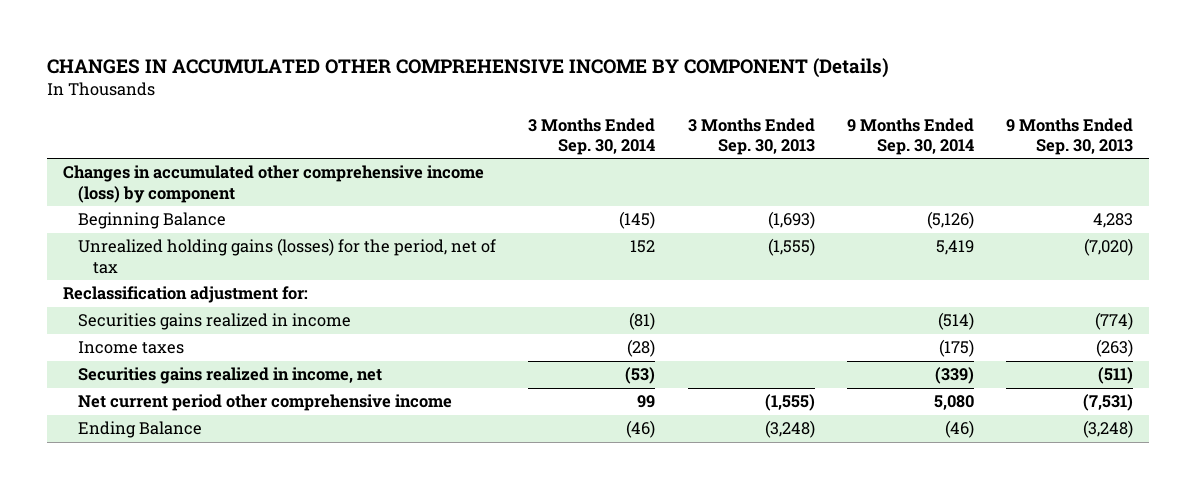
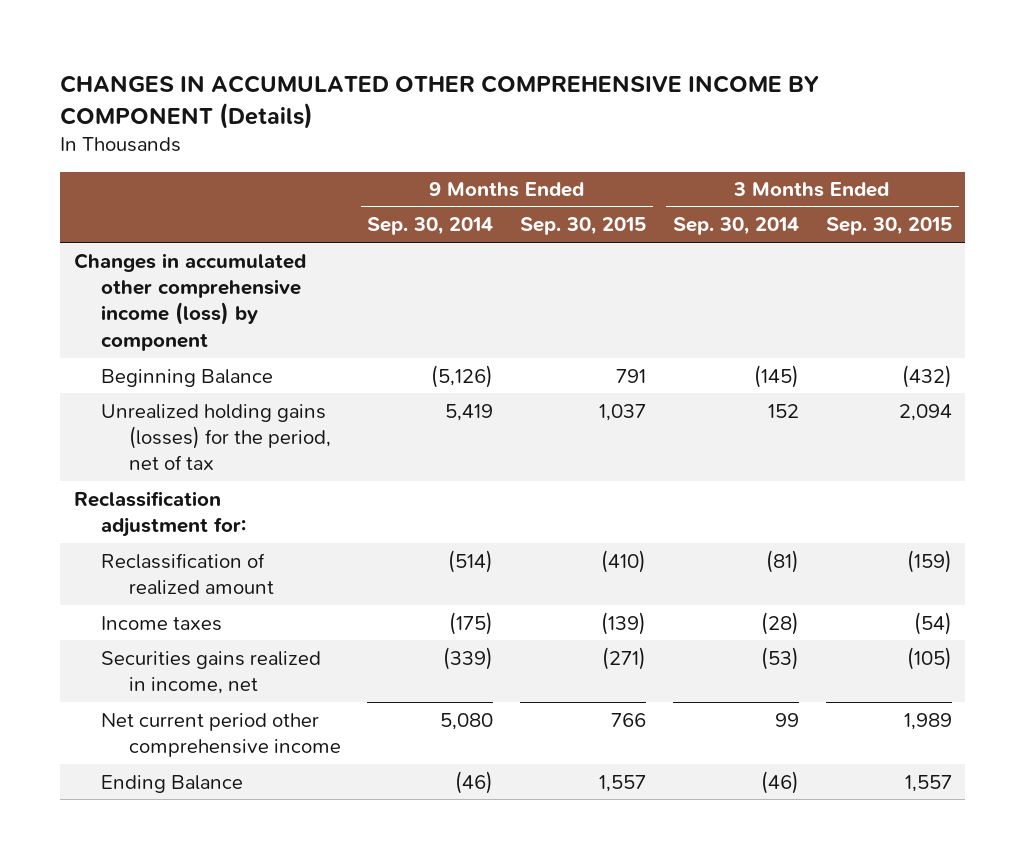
- | 3 Months Ended Sep. 30, 2014 | 3 Months Ended Sep. 30, 2013 | 9 Months Ended Sep. 30, 2014 | 9 Months Ended Sep. 30, 2013
+ | 9 Months Ended Sep. 30, 2014 | 9 Months Ended Sep. 30, 2015 | 3 Months Ended Sep. 30, 2014 | 3 Months Ended Sep. 30, 2015
- Securities gains realized in income | (81) | | (514) | (774)
+ Reclassification of realized amount | (514) | (410) | (81) | (159)

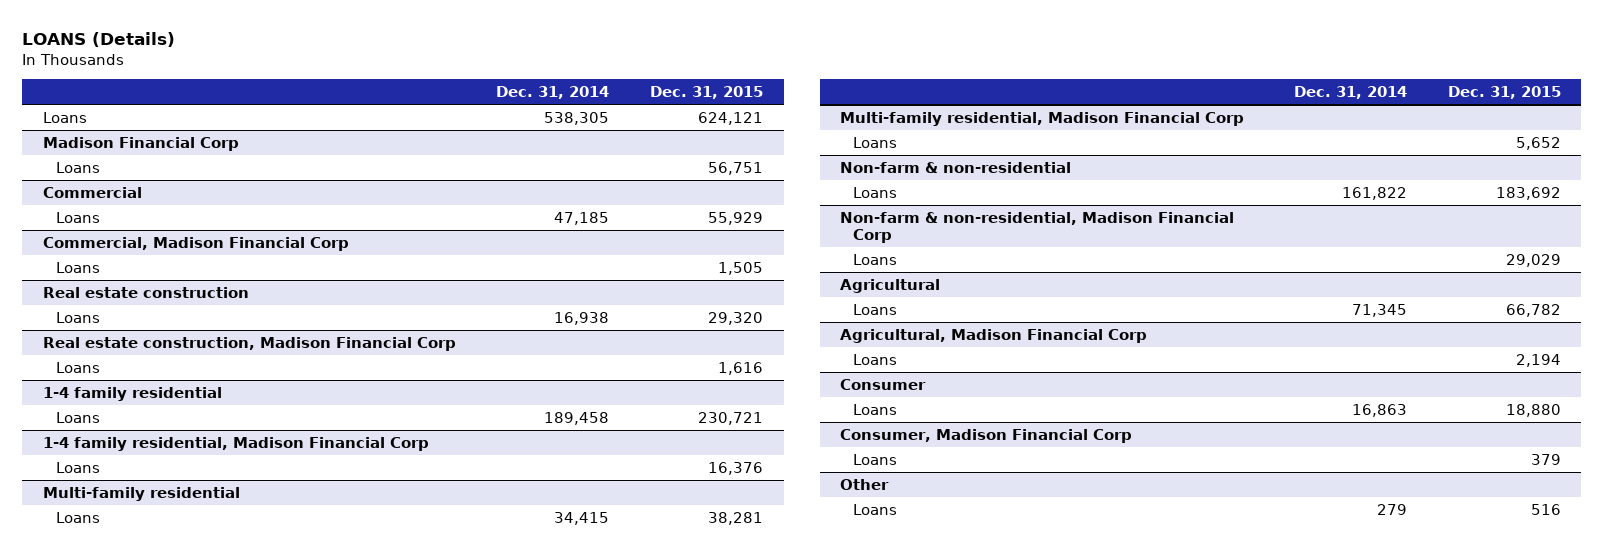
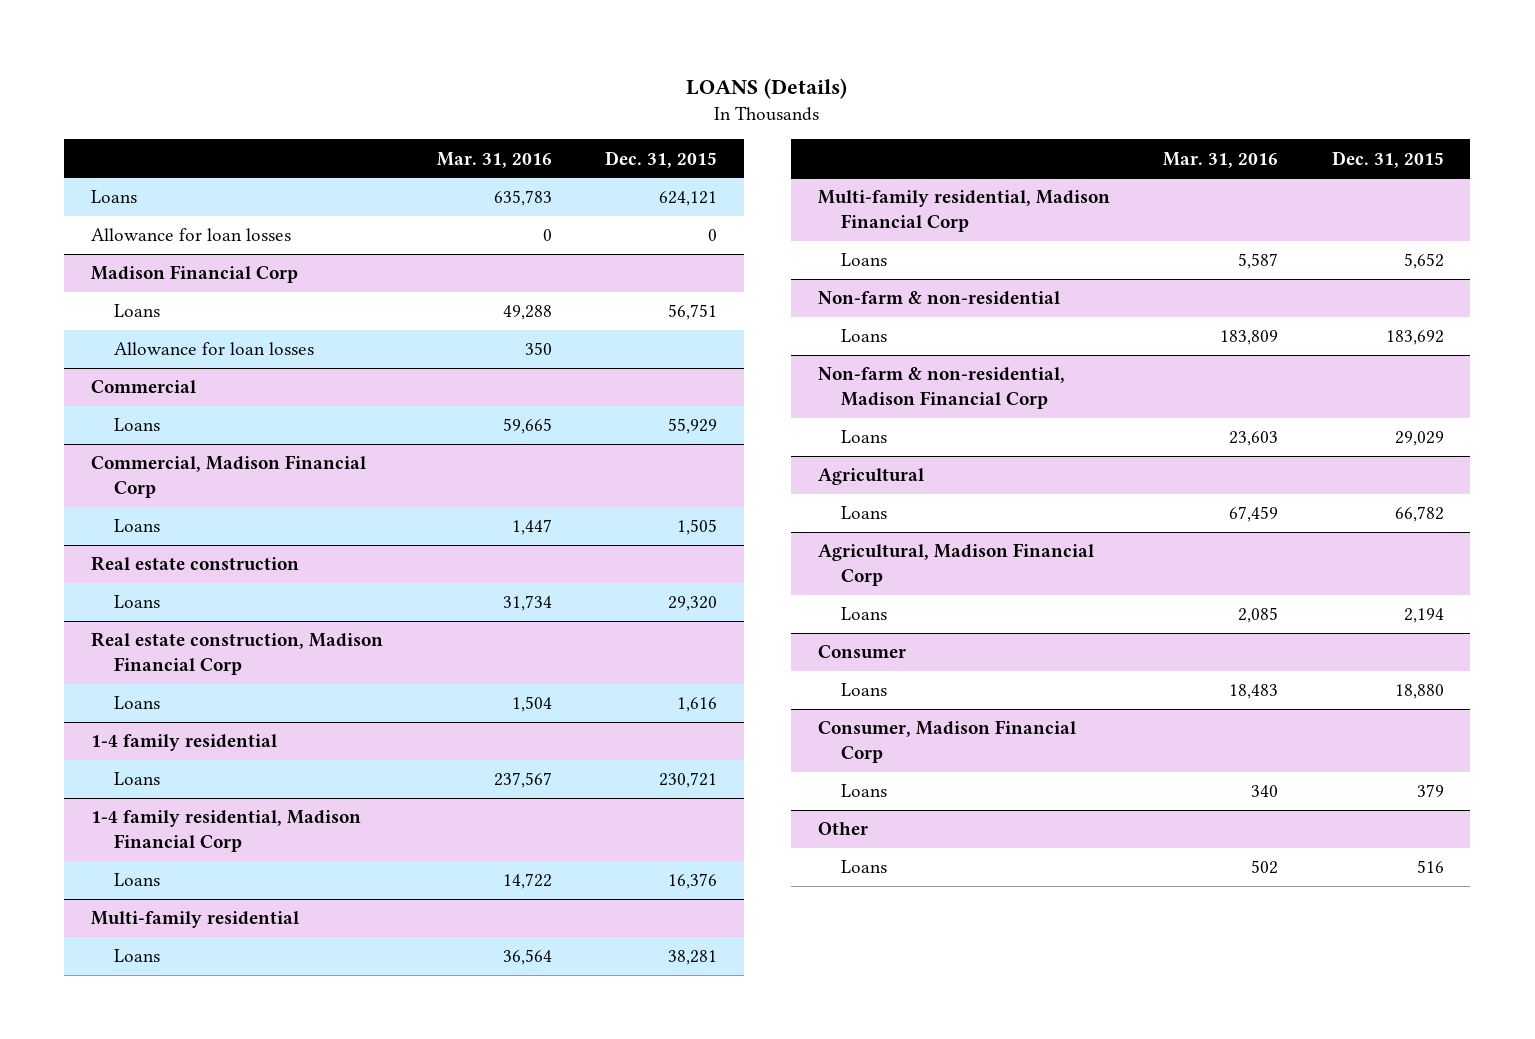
- | Dec. 31, 2014 | Dec. 31, 2015
+ | Mar. 31, 2016 | Dec. 31, 2015
+ Allowance for loan losses | 0 | 0
@ Madison Financial Corp
+ Allowance for loan losses | 350 |

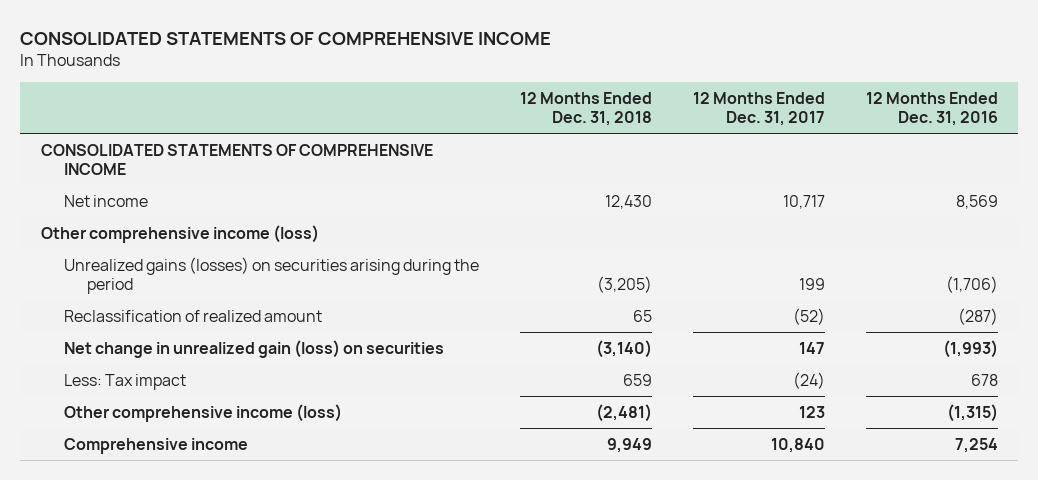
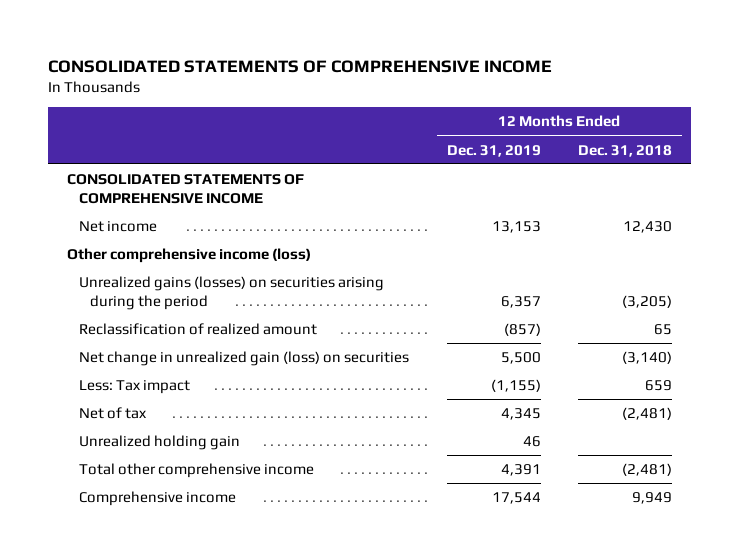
- | 12 Months Ended Dec. 31, 2018 | 12 Months Ended Dec. 31, 2017 | 12 Months Ended Dec. 31, 2016
+ | 12 Months Ended Dec. 31, 2019 | 12 Months Ended Dec. 31, 2018
- Other comprehensive income (loss) | (2,481) | 123 | (1,315)
+ Net of tax | 4,345 | (2,481)
+ Unrealized holding gain | 46 |
+ Total other comprehensive income | 4,391 | (2,481)

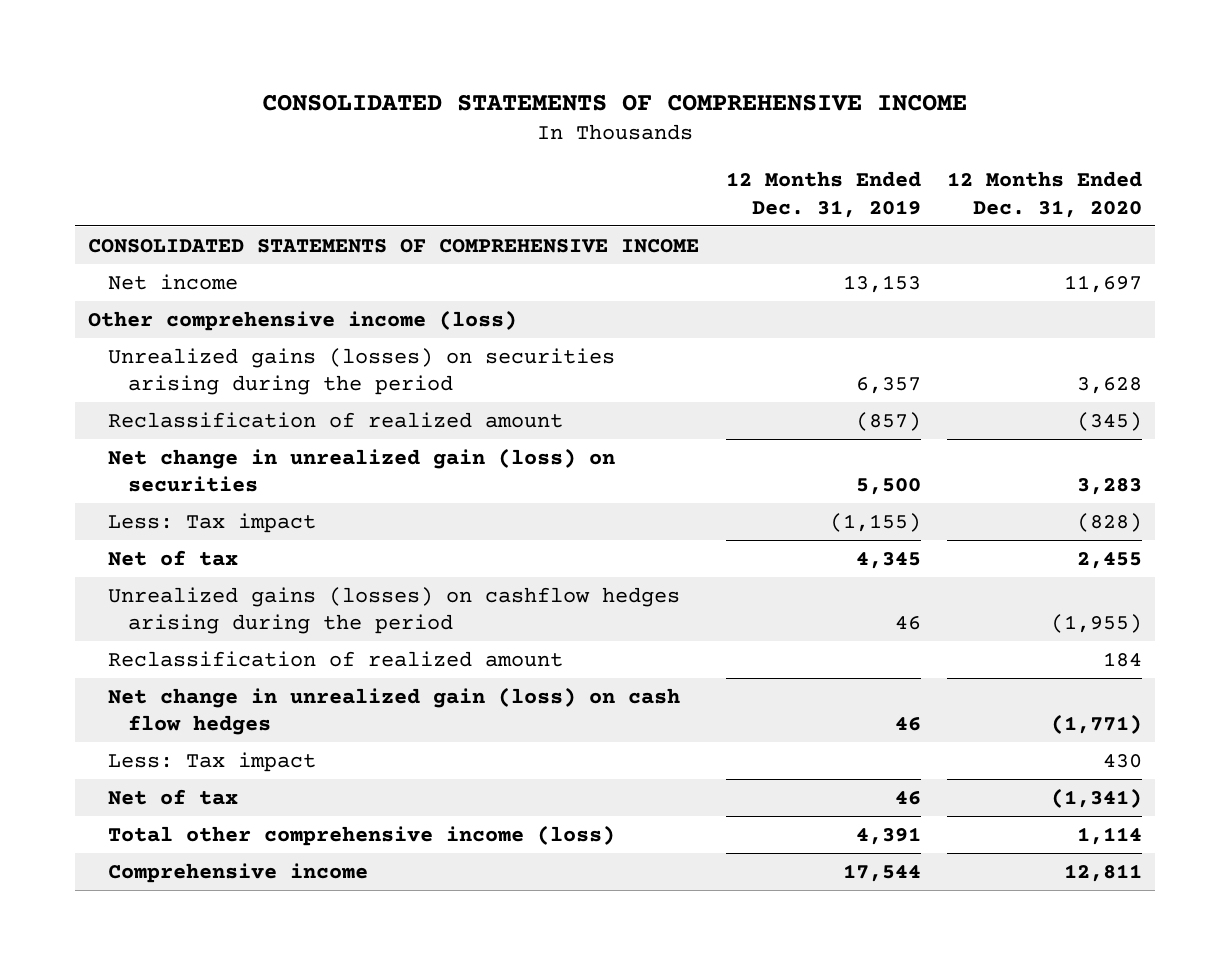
- | 12 Months Ended Dec. 31, 2019 | 12 Months Ended Dec. 31, 2018
+ | 12 Months Ended Dec. 31, 2019 | 12 Months Ended Dec. 31, 2020
- Unrealized holding gain | 46 |
- Total other comprehensive income | 4,391 | (2,481)
+ Unrealized gains (losses) on cashflow hedges arising during the period | 46 | (1,955)
+ Reclassification of realized amount | | 184
+ Net change in unrealized gain (loss) on cash flow hedges | 46 | (1,771)
+ Less: Tax impact | | 430
+ Net of tax | 46 | (1,341)
+ Total other comprehensive income (loss) | 4,391 | 1,114

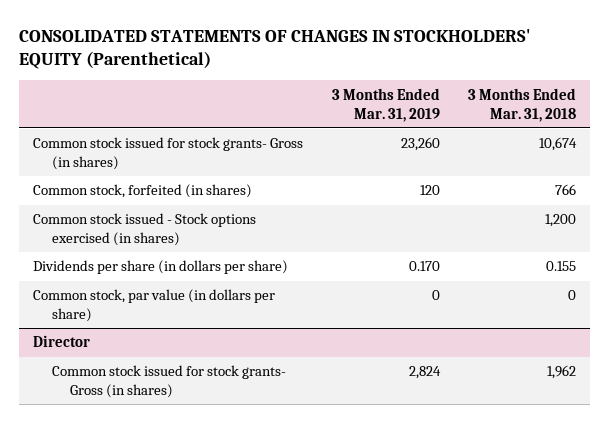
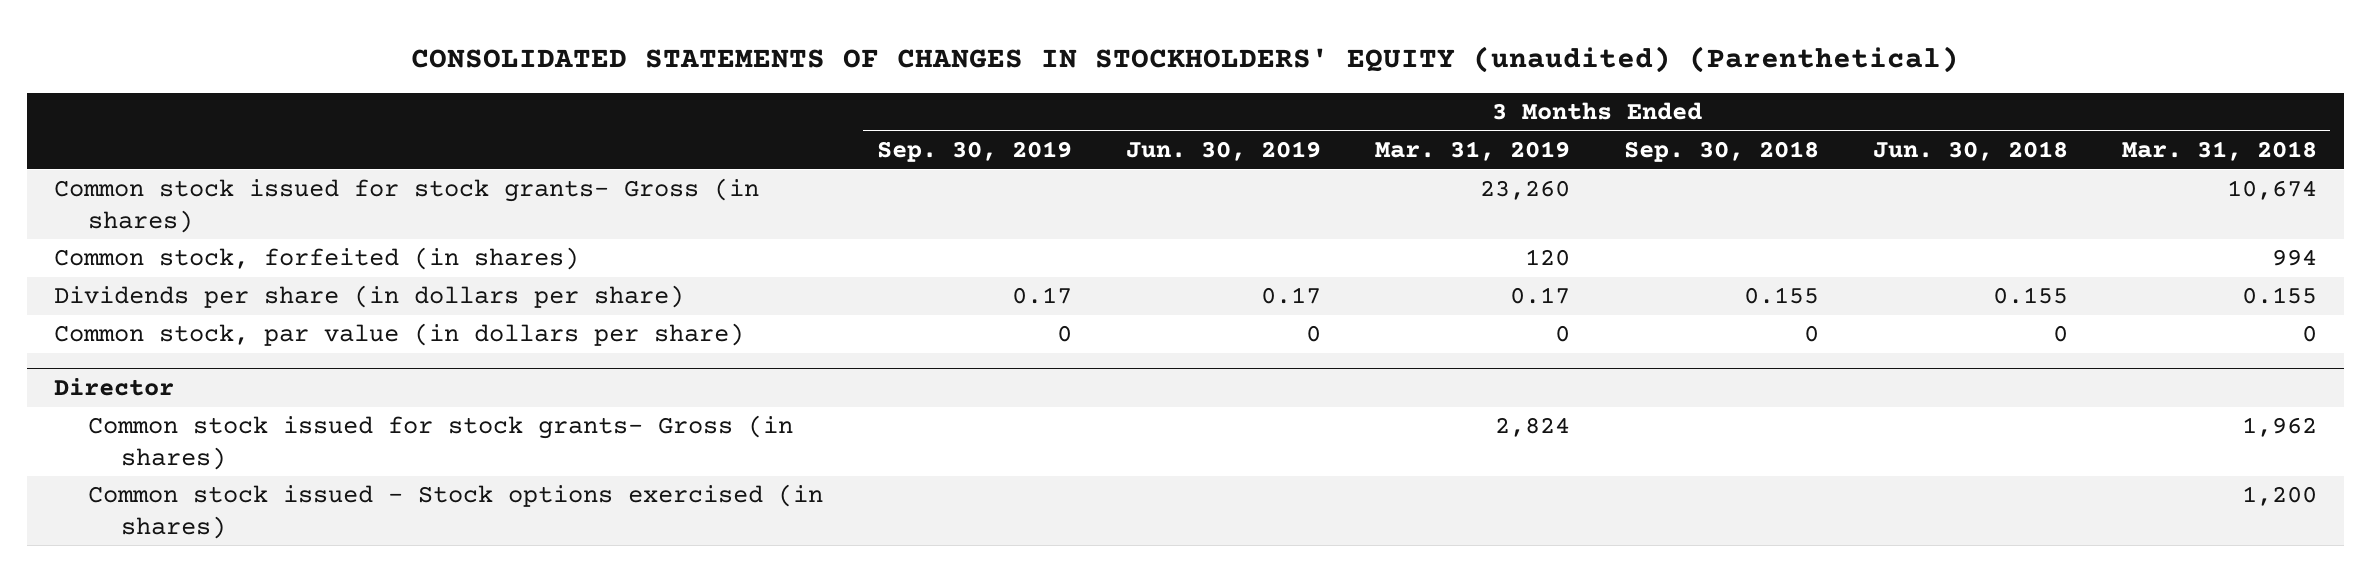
- CONSOLIDATED STATEMENTS OF CHANGES IN STOCKHOLDERS' EQUITY (Parenthetical)
+ CONSOLIDATED STATEMENTS OF CHANGES IN STOCKHOLDERS' EQUITY (unaudited) (Parenthetical)
- | 3 Months Ended Mar. 31, 2019 | 3 Months Ended Mar. 31, 2018
+ | 3 Months Ended Sep. 30, 2019 | 3 Months Ended Jun. 30, 2019 | 3 Months Ended Mar. 31, 2019 | 3 Months Ended Sep. 30, 2018 | 3 Months Ended Jun. 30, 2018 | 3 Months Ended Mar. 31, 2018
- Common stock, forfeited (in shares) | 120 | 766
- Common stock issued - Stock options exercised (in shares) | | 1,200
- Dividends per share (in dollars per share) | 0.170 | 0.155
+ Common stock, forfeited (in shares) | | | 120 | | | 994
+ Dividends per share (in dollars per share) | 0.17 | 0.17 | 0.17 | 0.155 | 0.155 | 0.155
@ Director
+ Common stock issued - Stock options exercised (in shares) | | | | | | 1,200

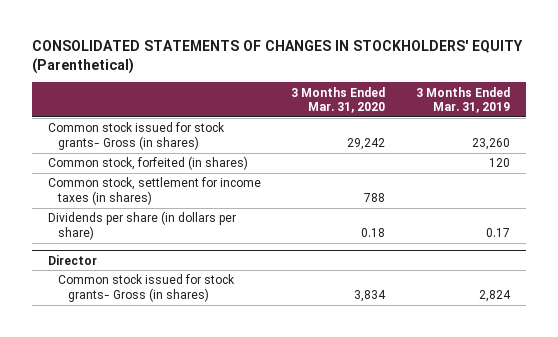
- CONSOLIDATED STATEMENTS OF CHANGES IN STOCKHOLDERS' EQUITY (unaudited) (Parenthetical)
+ CONSOLIDATED STATEMENTS OF CHANGES IN STOCKHOLDERS' EQUITY (Parenthetical)
- | 3 Months Ended Sep. 30, 2019 | 3 Months Ended Jun. 30, 2019 | 3 Months Ended Mar. 31, 2019 | 3 Months Ended Sep. 30, 2018 | 3 Months Ended Jun. 30, 2018 | 3 Months Ended Mar. 31, 2018
+ | 3 Months Ended Mar. 31, 2020 | 3 Months Ended Mar. 31, 2019
+ Common stock, settlement for income taxes (in shares) | 788 |
- Common stock, par value (in dollars per share) | 0 | 0 | 0 | 0 | 0 | 0
@ Director
- Common stock issued - Stock options exercised (in shares) | | | | | | 1,200

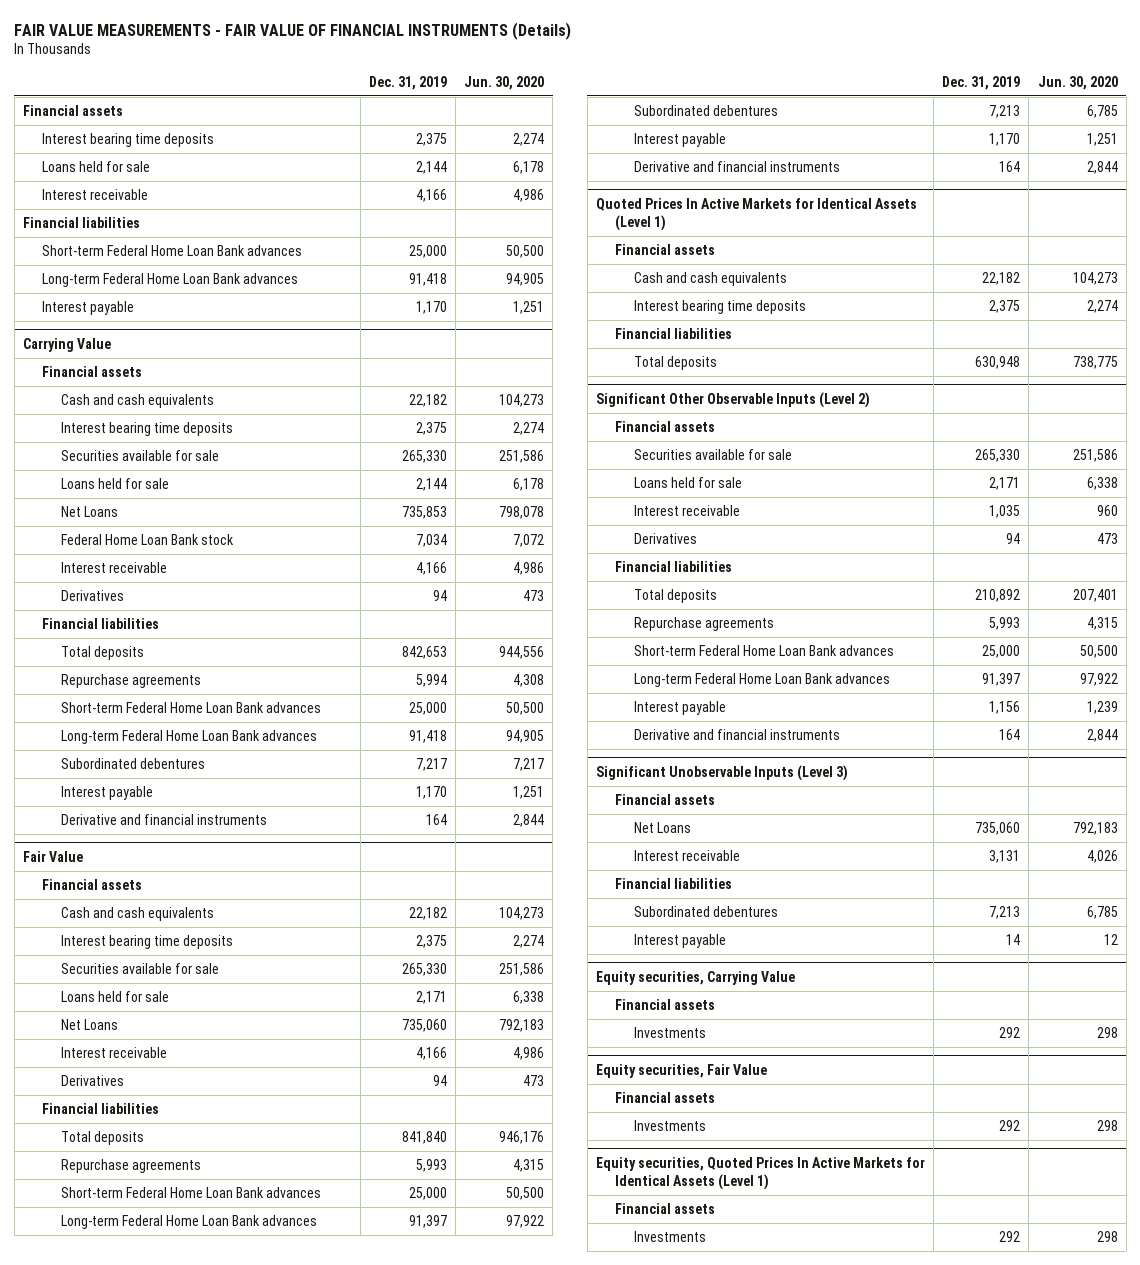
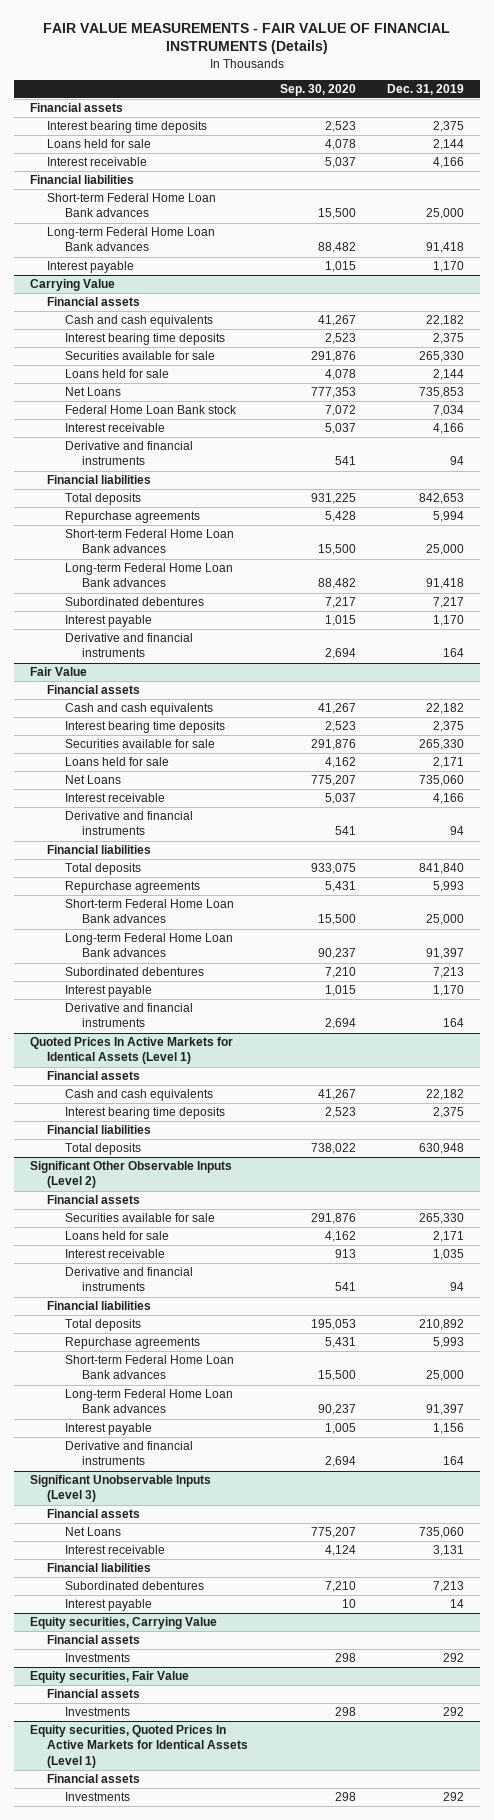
- | Dec. 31, 2019 | Jun. 30, 2020
+ | Sep. 30, 2020 | Dec. 31, 2019
@ Carrying Value
- Derivatives | 94 | 473
+ Derivative and financial instruments | 541 | 94
@ Fair Value
- Derivatives | 94 | 473
+ Derivative and financial instruments | 541 | 94
@ Significant Other Observable Inputs (Level 2)
- Derivatives | 94 | 473
+ Derivative and financial instruments | 541 | 94

